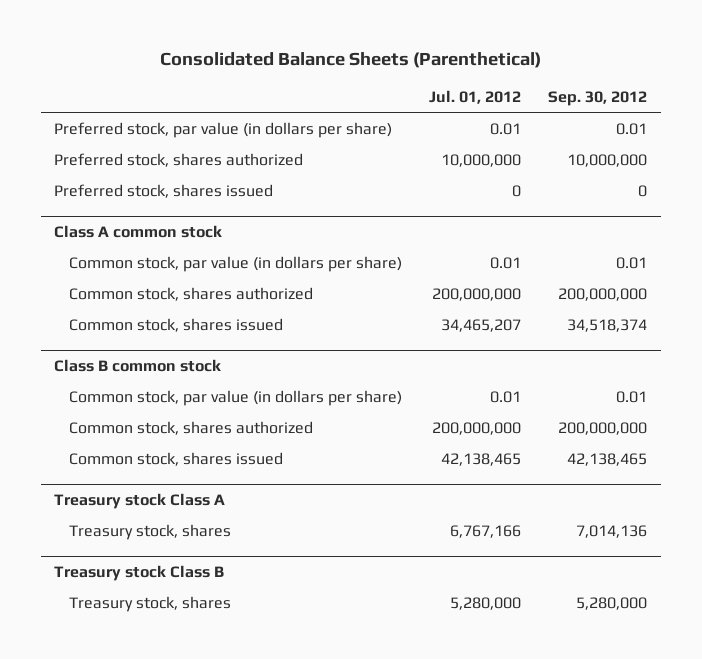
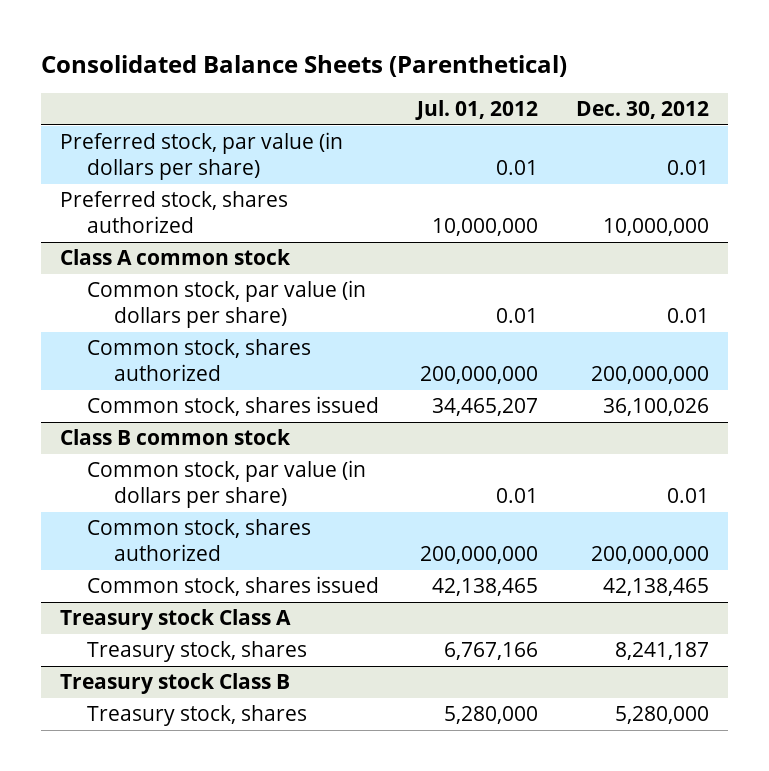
- | Jul. 01, 2012 | Sep. 30, 2012
+ | Jul. 01, 2012 | Dec. 30, 2012
- Preferred stock, shares issued | 0 | 0

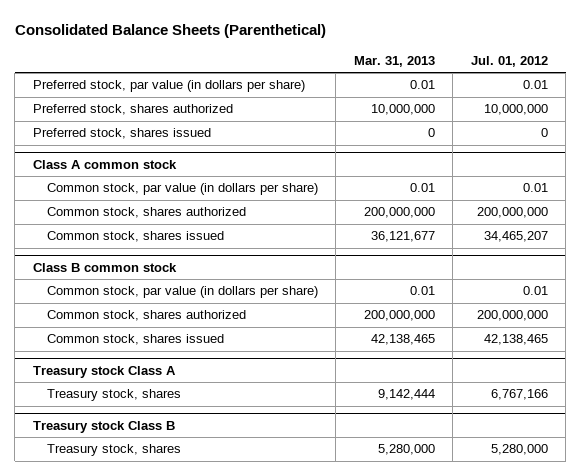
- | Jul. 01, 2012 | Dec. 30, 2012
+ | Mar. 31, 2013 | Jul. 01, 2012
+ Preferred stock, shares issued | 0 | 0

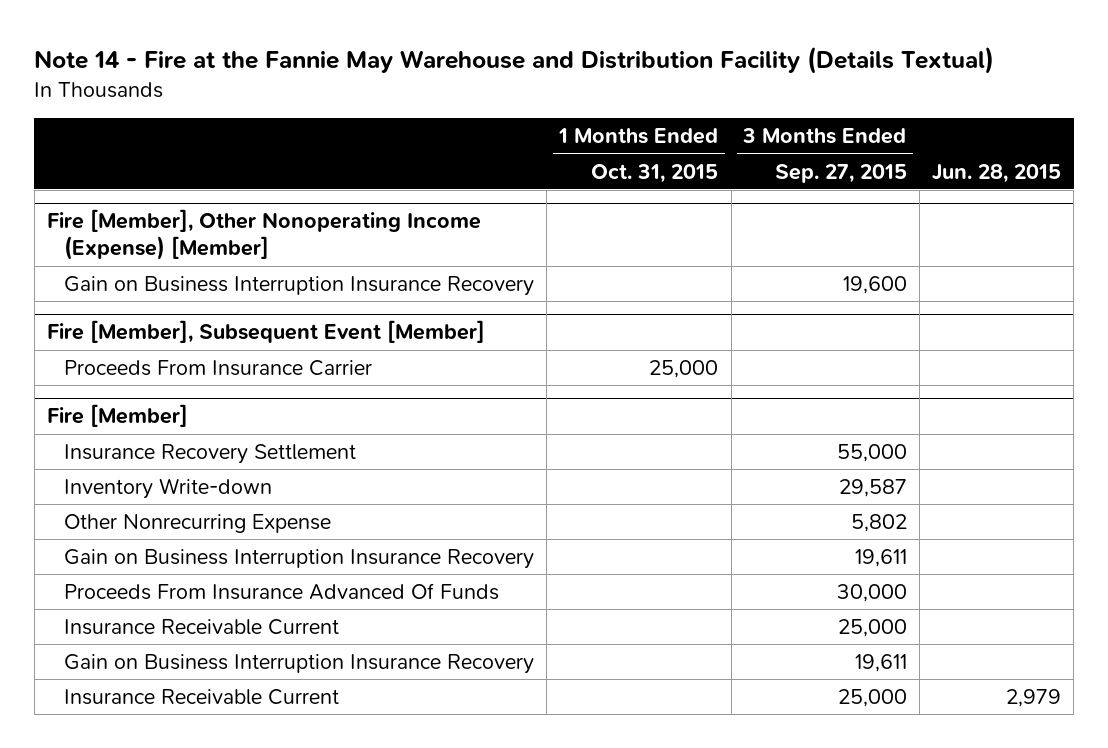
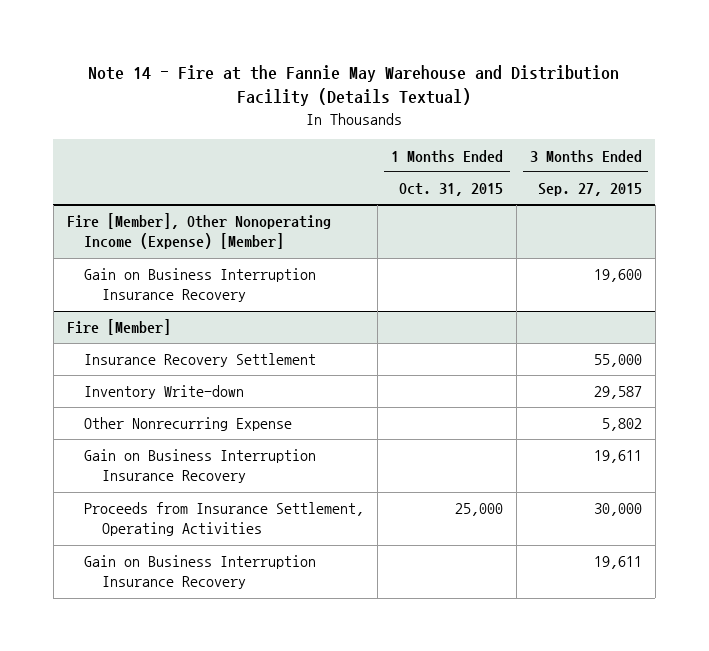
- | 1 Months Ended Oct. 31, 2015 | 3 Months Ended Sep. 27, 2015 | Jun. 28, 2015
+ | 1 Months Ended Oct. 31, 2015 | 3 Months Ended Sep. 27, 2015
- Fire [Member], Subsequent Event [Member]
- Proceeds From Insurance Carrier | 25,000 | |
@ Fire [Member]
- Proceeds From Insurance Advanced Of Funds | | 30,000 |
- Insurance Receivable Current | | 25,000 |
+ Proceeds from Insurance Settlement, Operating Activities | 25,000 | 30,000
- Insurance Receivable Current | | 25,000 | 2,979

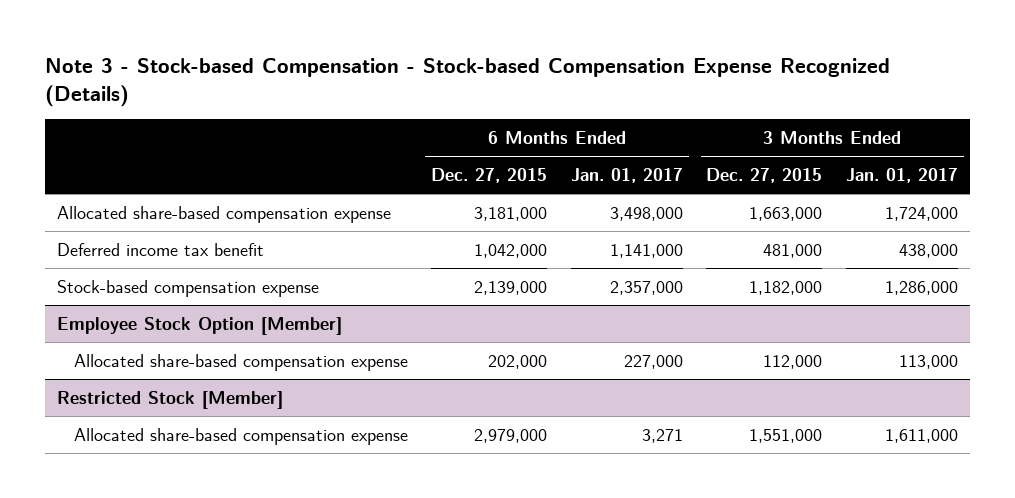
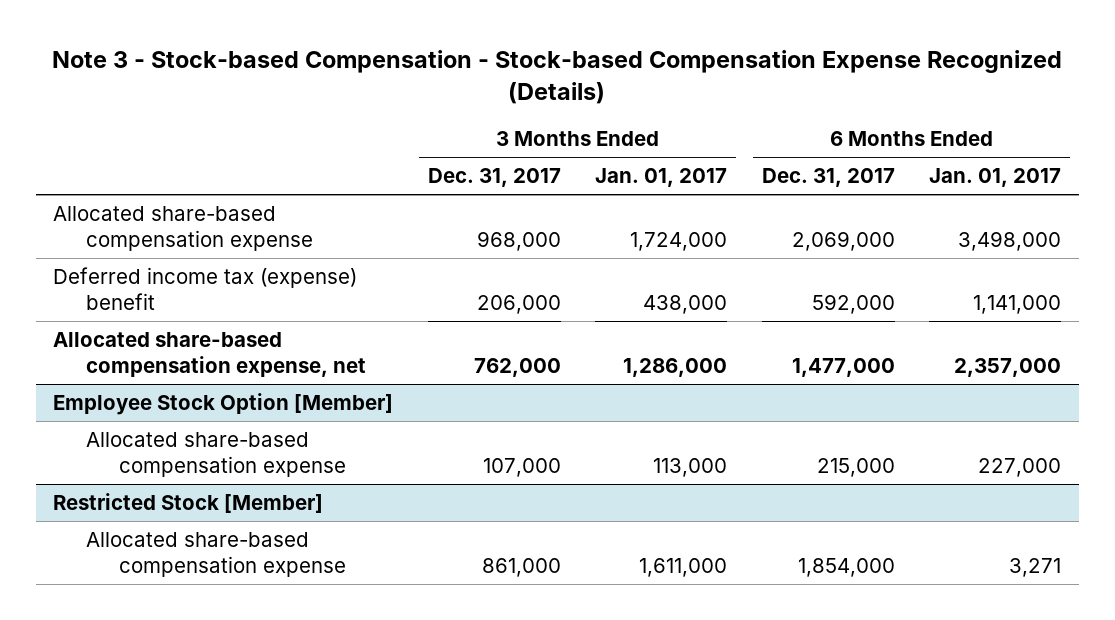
- | 6 Months Ended Dec. 27, 2015 | 6 Months Ended Jan. 01, 2017 | 3 Months Ended Dec. 27, 2015 | 3 Months Ended Jan. 01, 2017
+ | 3 Months Ended Dec. 31, 2017 | 3 Months Ended Jan. 01, 2017 | 6 Months Ended Dec. 31, 2017 | 6 Months Ended Jan. 01, 2017
- Deferred income tax benefit | 1,042,000 | 1,141,000 | 481,000 | 438,000
- Stock-based compensation expense | 2,139,000 | 2,357,000 | 1,182,000 | 1,286,000
+ Deferred income tax (expense) benefit | 206,000 | 438,000 | 592,000 | 1,141,000
+ Allocated share-based compensation expense, net | 762,000 | 1,286,000 | 1,477,000 | 2,357,000

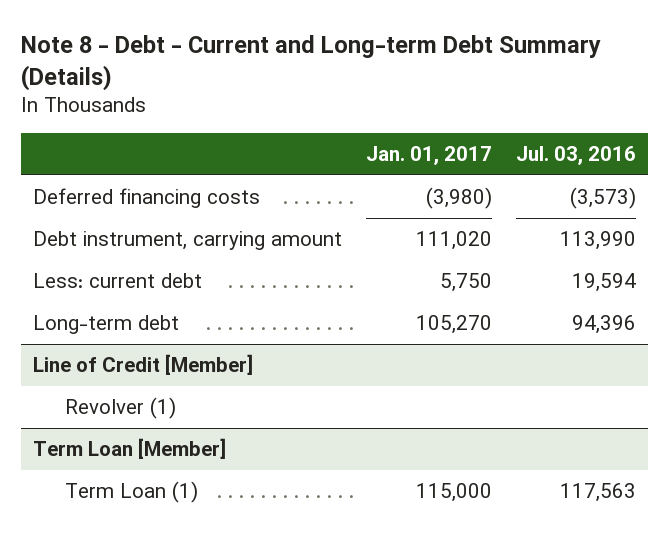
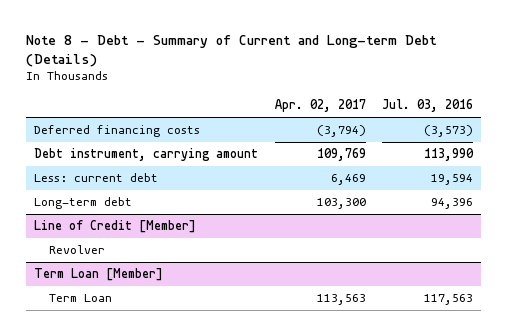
- Note 8 - Debt - Current and Long-term Debt Summary (Details)
+ Note 8 - Debt - Summary of Current and Long-term Debt (Details)
- | Jan. 01, 2017 | Jul. 03, 2016
+ | Apr. 02, 2017 | Jul. 03, 2016
@ Line of Credit [Member]
- Revolver (1)
+ Revolver
@ Term Loan [Member]
- Term Loan (1) | 115,000 | 117,563
+ Term Loan | 113,563 | 117,563

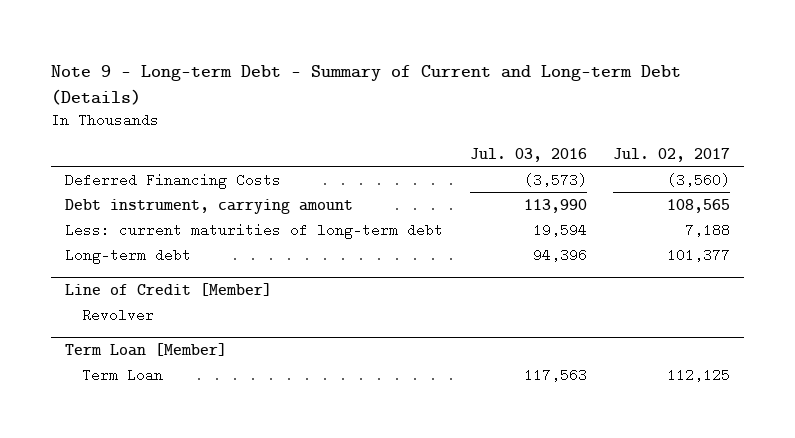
- Note 8 - Debt - Summary of Current and Long-term Debt (Details)
+ Note 9 - Long-term Debt - Summary of Current and Long-term Debt (Details)
- | Apr. 02, 2017 | Jul. 03, 2016
+ | Jul. 03, 2016 | Jul. 02, 2017
- Deferred financing costs | (3,794) | (3,573)
+ Deferred Financing Costs | (3,573) | (3,560)
- Less: current debt | 6,469 | 19,594
+ Less: current maturities of long-term debt | 19,594 | 7,188

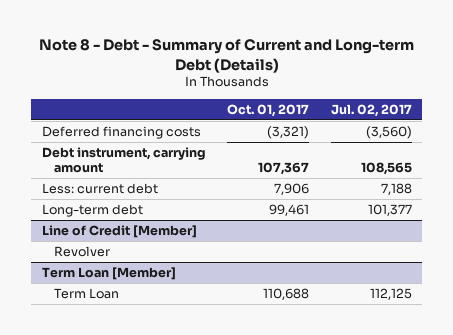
- Note 9 - Long-term Debt - Summary of Current and Long-term Debt (Details)
+ Note 8 - Debt - Summary of Current and Long-term Debt (Details)
- | Jul. 03, 2016 | Jul. 02, 2017
+ | Oct. 01, 2017 | Jul. 02, 2017
- Deferred Financing Costs | (3,573) | (3,560)
+ Deferred financing costs | (3,321) | (3,560)
- Less: current maturities of long-term debt | 19,594 | 7,188
+ Less: current debt | 7,906 | 7,188

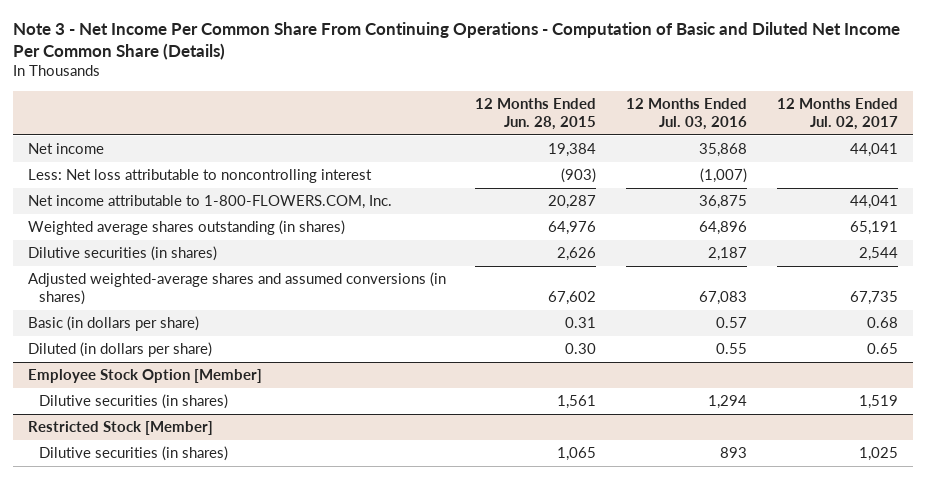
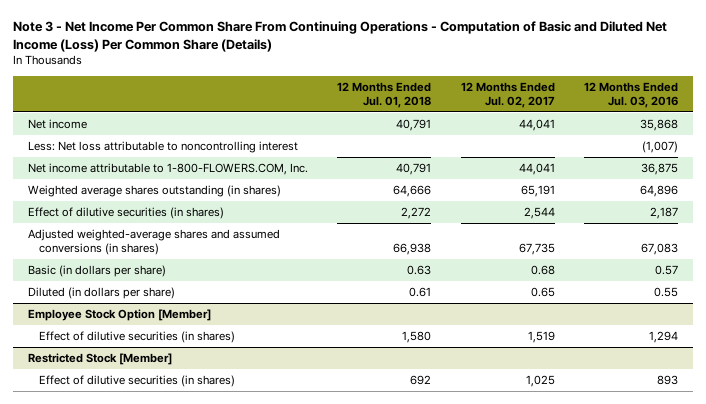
- Note 3 - Net Income Per Common Share From Continuing Operations - Computation of Basic and Diluted Net Income Per Common Share (Details)
+ Note 3 - Net Income Per Common Share From Continuing Operations - Computation of Basic and Diluted Net Income (Loss) Per Common Share (Details)
- | 12 Months Ended Jun. 28, 2015 | 12 Months Ended Jul. 03, 2016 | 12 Months Ended Jul. 02, 2017
+ | 12 Months Ended Jul. 01, 2018 | 12 Months Ended Jul. 02, 2017 | 12 Months Ended Jul. 03, 2016
- Dilutive securities (in shares) | 2,626 | 2,187 | 2,544
+ Effect of dilutive securities (in shares) | 2,272 | 2,544 | 2,187
@ Employee Stock Option [Member]
- Dilutive securities (in shares) | 1,561 | 1,294 | 1,519
+ Effect of dilutive securities (in shares) | 1,580 | 1,519 | 1,294
@ Restricted Stock [Member]
- Dilutive securities (in shares) | 1,065 | 893 | 1,025
+ Effect of dilutive securities (in shares) | 692 | 1,025 | 893

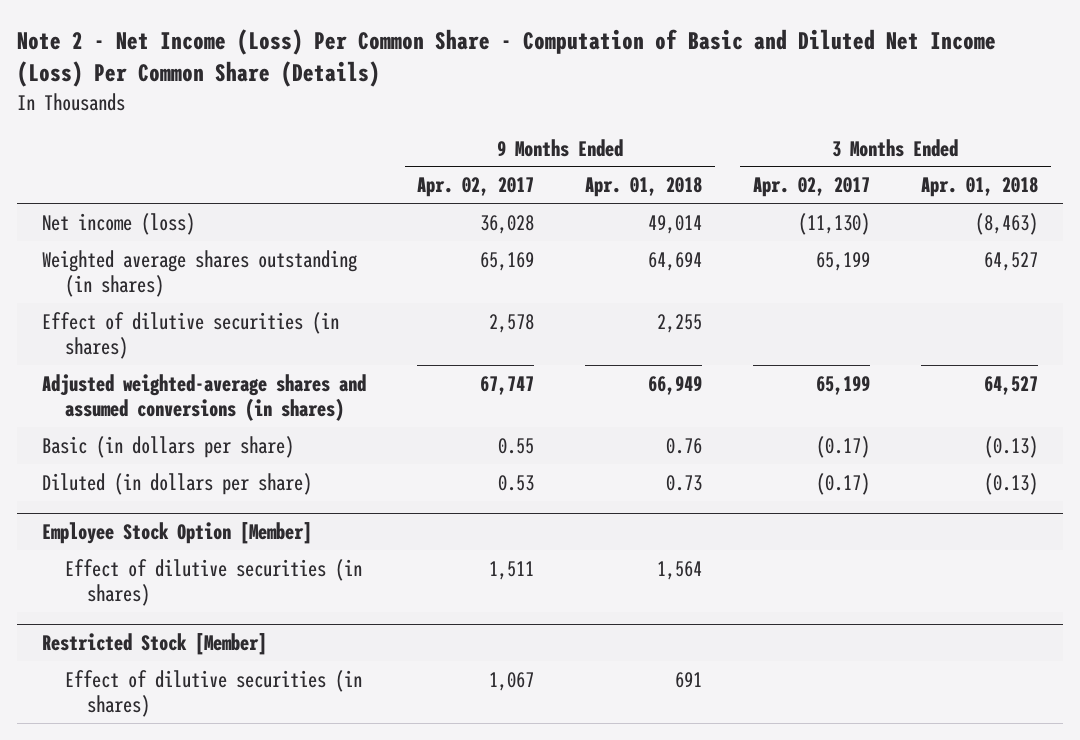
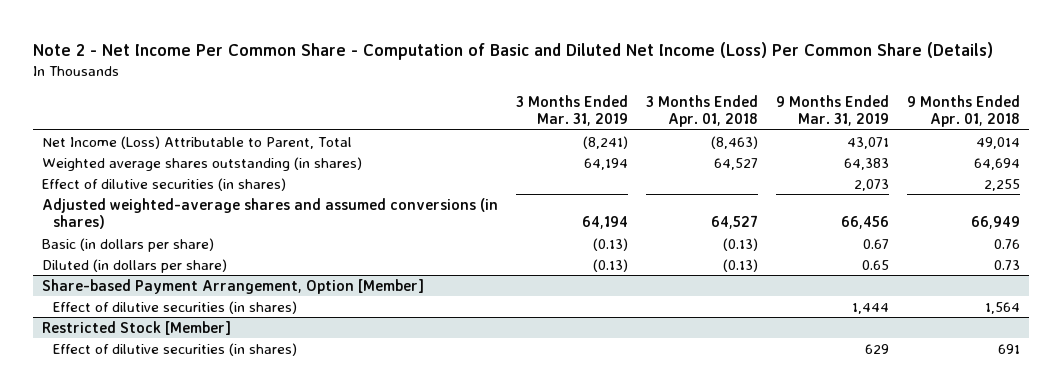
- Note 2 - Net Income (Loss) Per Common Share - Computation of Basic and Diluted Net Income (Loss) Per Common Share (Details)
+ Note 2 - Net Income Per Common Share - Computation of Basic and Diluted Net Income (Loss) Per Common Share (Details)
- | 9 Months Ended Apr. 02, 2017 | 9 Months Ended Apr. 01, 2018 | 3 Months Ended Apr. 02, 2017 | 3 Months Ended Apr. 01, 2018
+ | 3 Months Ended Mar. 31, 2019 | 3 Months Ended Apr. 01, 2018 | 9 Months Ended Mar. 31, 2019 | 9 Months Ended Apr. 01, 2018
- Net income (loss) | 36,028 | 49,014 | (11,130) | (8,463)
+ Net Income (Loss) Attributable to Parent, Total | (8,241) | (8,463) | 43,071 | 49,014
- Employee Stock Option [Member]
+ Share-based Payment Arrangement, Option [Member]

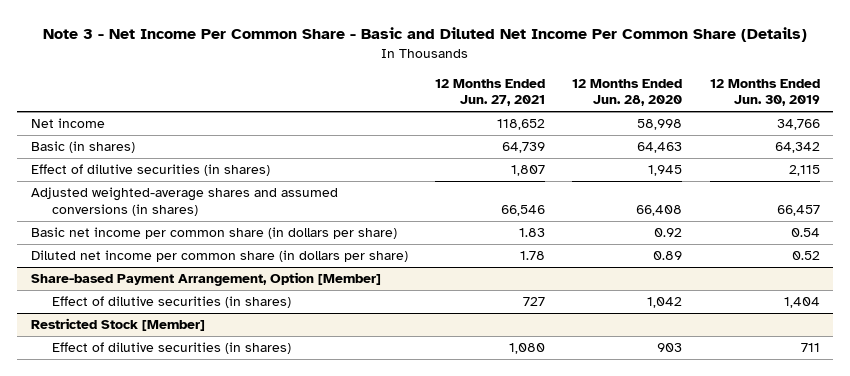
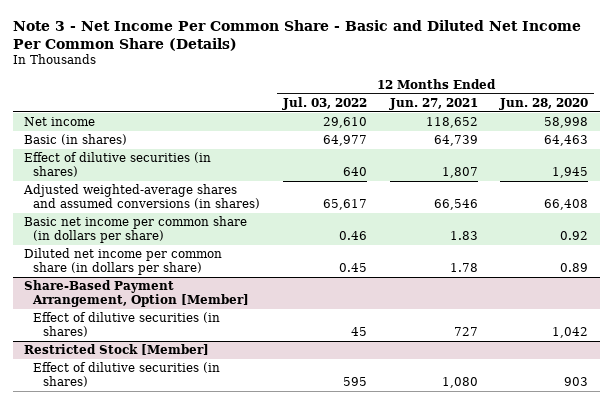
- | 12 Months Ended Jun. 27, 2021 | 12 Months Ended Jun. 28, 2020 | 12 Months Ended Jun. 30, 2019
+ | 12 Months Ended Jul. 03, 2022 | 12 Months Ended Jun. 27, 2021 | 12 Months Ended Jun. 28, 2020
- Share-based Payment Arrangement, Option [Member]
+ Share-Based Payment Arrangement, Option [Member]

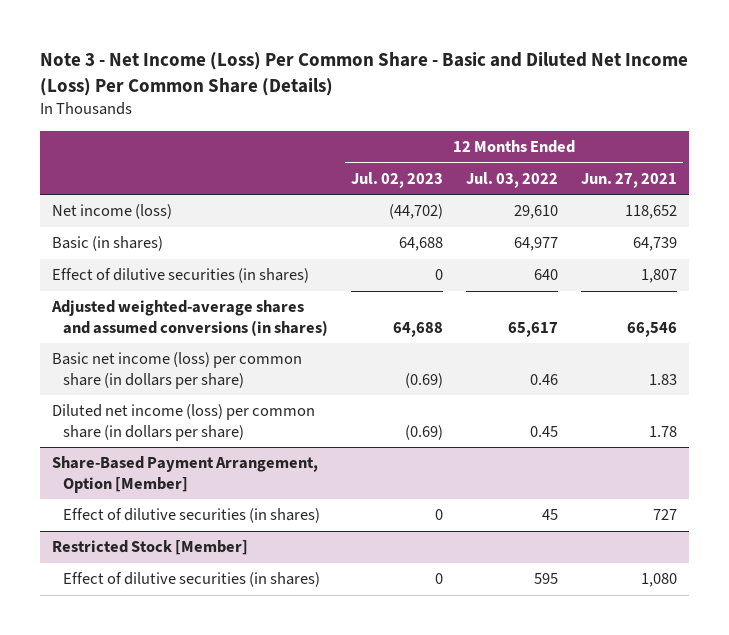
- Note 3 - Net Income Per Common Share - Basic and Diluted Net Income Per Common Share (Details)
+ Note 3 - Net Income (Loss) Per Common Share - Basic and Diluted Net Income (Loss) Per Common Share (Details)
- | 12 Months Ended Jul. 03, 2022 | 12 Months Ended Jun. 27, 2021 | 12 Months Ended Jun. 28, 2020
+ | 12 Months Ended Jul. 02, 2023 | 12 Months Ended Jul. 03, 2022 | 12 Months Ended Jun. 27, 2021
- Net income | 29,610 | 118,652 | 58,998
+ Net income (loss) | (44,702) | 29,610 | 118,652
- Basic net income per common share (in dollars per share) | 0.46 | 1.83 | 0.92
- Diluted net income per common share (in dollars per share) | 0.45 | 1.78 | 0.89
+ Basic net income (loss) per common share (in dollars per share) | (0.69) | 0.46 | 1.83
+ Diluted net income (loss) per common share (in dollars per share) | (0.69) | 0.45 | 1.78

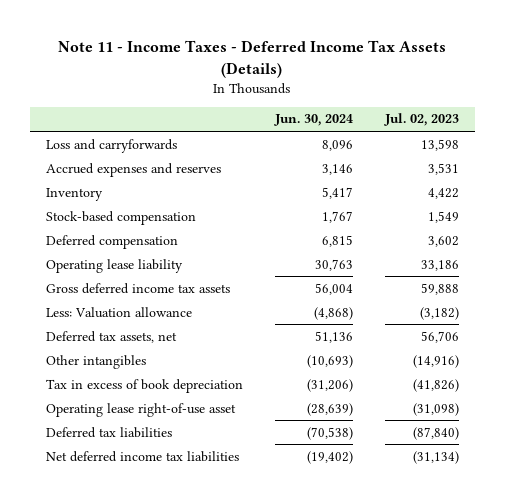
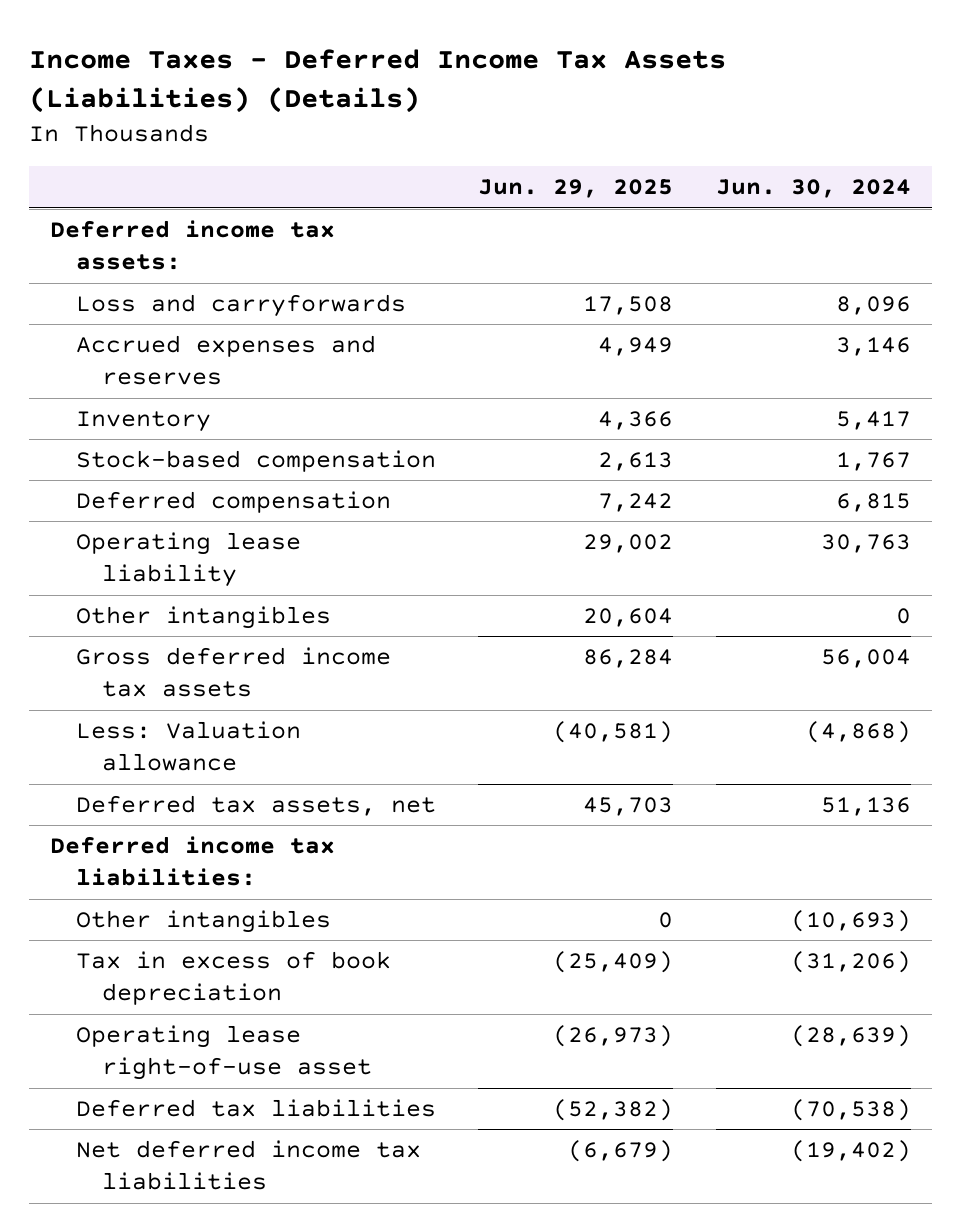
- Note 11 - Income Taxes - Deferred Income Tax Assets (Details)
+ Income Taxes - Deferred Income Tax Assets (Liabilities) (Details)
- | Jun. 30, 2024 | Jul. 02, 2023
+ | Jun. 29, 2025 | Jun. 30, 2024
+ Deferred income tax assets:
+ Other intangibles | 20,604 | 0
+ Deferred income tax liabilities:

